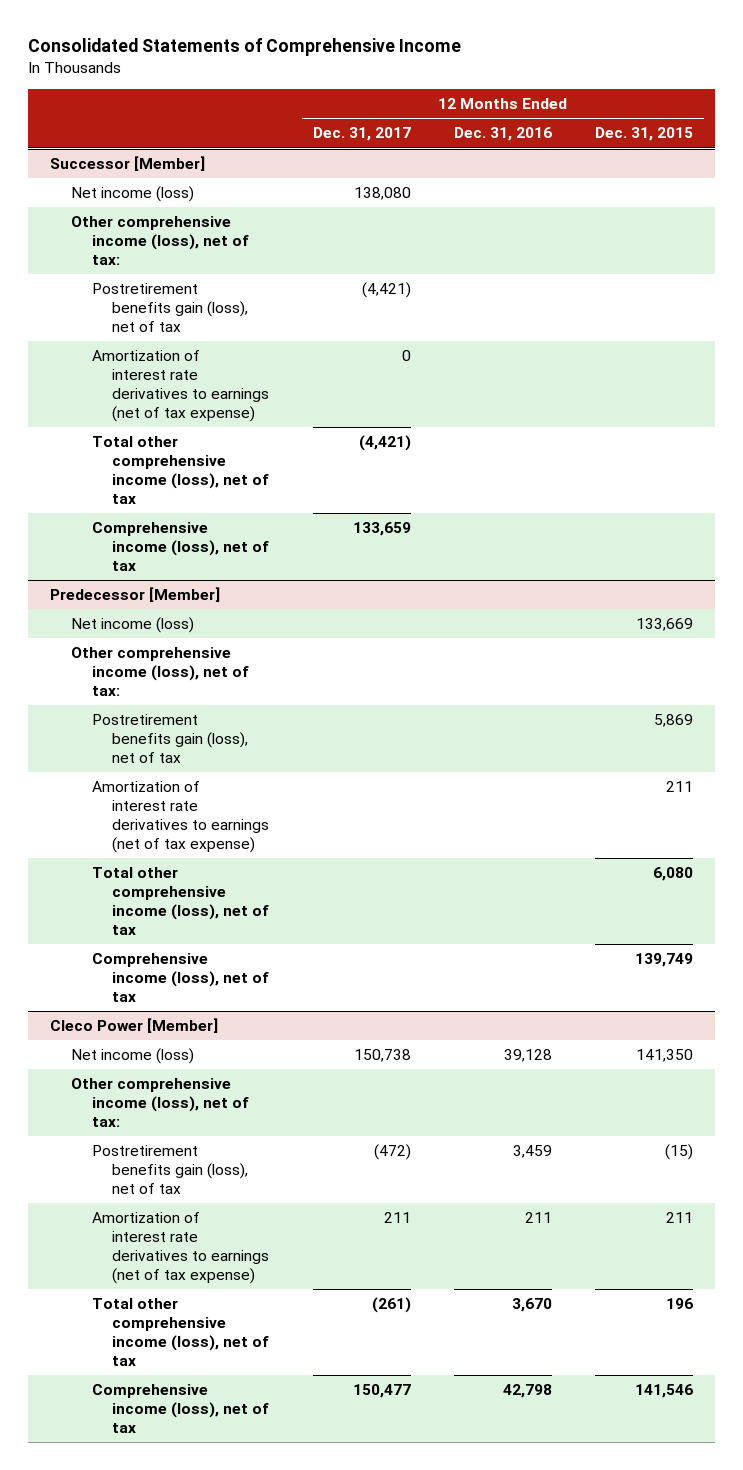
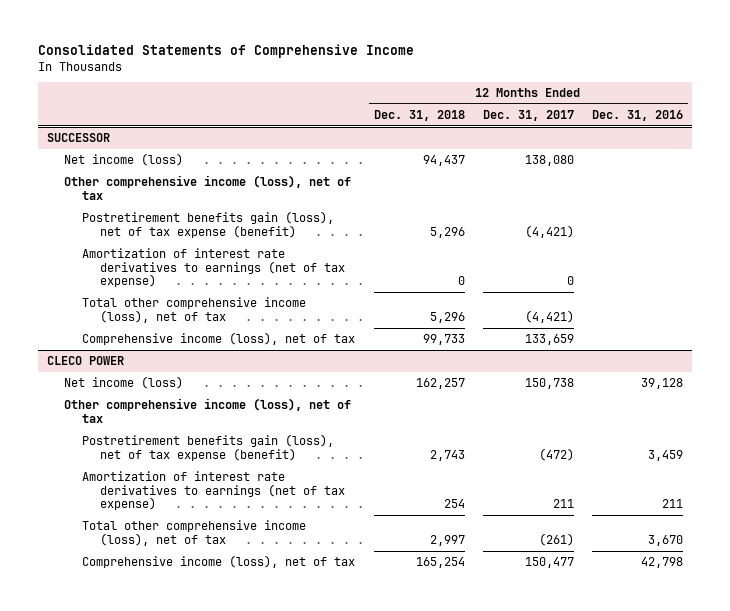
- | 12 Months Ended Dec. 31, 2017 | 12 Months Ended Dec. 31, 2016 | 12 Months Ended Dec. 31, 2015
+ | 12 Months Ended Dec. 31, 2018 | 12 Months Ended Dec. 31, 2017 | 12 Months Ended Dec. 31, 2016
- Successor [Member]
+ SUCCESSOR
- Other comprehensive income (loss), net of tax:
- Postretirement benefits gain (loss), net of tax | (4,421) | |
+ Other comprehensive income (loss), net of tax
+ Postretirement benefits gain (loss), net of tax expense (benefit) | 5,296 | (4,421) |
- Predecessor [Member]
- Net income (loss) | | | 133,669
- Other comprehensive income (loss), net of tax:
- Postretirement benefits gain (loss), net of tax | | | 5,869
- Amortization of interest rate derivatives to earnings (net of tax expense) | | | 211
- Total other comprehensive income (loss), net of tax | | | 6,080
- Comprehensive income (loss), net of tax | | | 139,749
- Cleco Power [Member]
+ CLECO POWER
- Other comprehensive income (loss), net of tax:
- Postretirement benefits gain (loss), net of tax | (472) | 3,459 | (15)
+ Other comprehensive income (loss), net of tax
+ Postretirement benefits gain (loss), net of tax expense (benefit) | 2,743 | (472) | 3,459

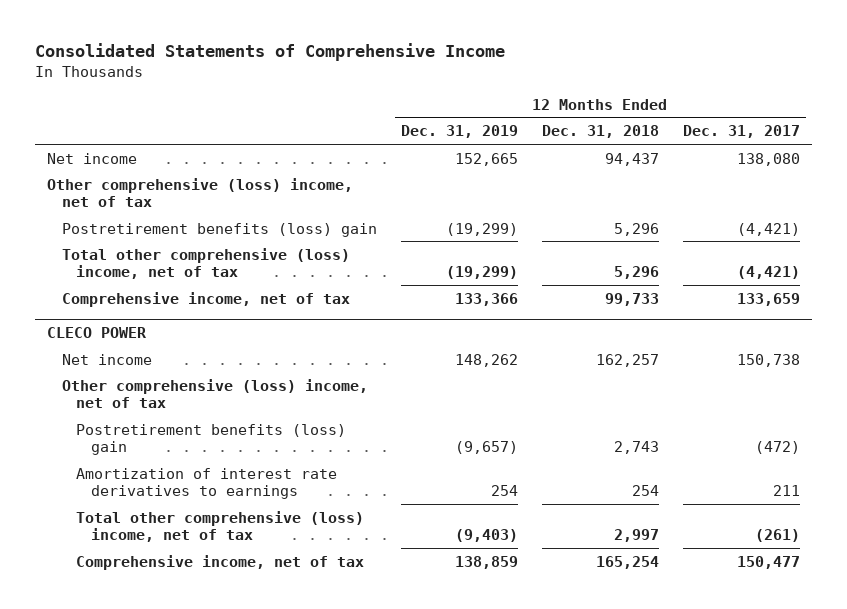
- | 12 Months Ended Dec. 31, 2018 | 12 Months Ended Dec. 31, 2017 | 12 Months Ended Dec. 31, 2016
+ | 12 Months Ended Dec. 31, 2019 | 12 Months Ended Dec. 31, 2018 | 12 Months Ended Dec. 31, 2017
- SUCCESSOR
- Net income (loss) | 94,437 | 138,080 |
- Other comprehensive income (loss), net of tax
- Postretirement benefits gain (loss), net of tax expense (benefit) | 5,296 | (4,421) |
- Amortization of interest rate derivatives to earnings (net of tax expense) | 0 | 0 |
- Total other comprehensive income (loss), net of tax | 5,296 | (4,421) |
- Comprehensive income (loss), net of tax | 99,733 | 133,659 |
+ Net income | 152,665 | 94,437 | 138,080
+ Other comprehensive (loss) income, net of tax
+ Postretirement benefits (loss) gain | (19,299) | 5,296 | (4,421)
+ Total other comprehensive (loss) income, net of tax | (19,299) | 5,296 | (4,421)
+ Comprehensive income, net of tax | 133,366 | 99,733 | 133,659
@ CLECO POWER
- Net income (loss) | 162,257 | 150,738 | 39,128
- Other comprehensive income (loss), net of tax
- Postretirement benefits gain (loss), net of tax expense (benefit) | 2,743 | (472) | 3,459
- Amortization of interest rate derivatives to earnings (net of tax expense) | 254 | 211 | 211
- Total other comprehensive income (loss), net of tax | 2,997 | (261) | 3,670
- Comprehensive income (loss), net of tax | 165,254 | 150,477 | 42,798
+ Net income | 148,262 | 162,257 | 150,738
+ Other comprehensive (loss) income, net of tax
+ Postretirement benefits (loss) gain | (9,657) | 2,743 | (472)
+ Amortization of interest rate derivatives to earnings | 254 | 254 | 211
+ Total other comprehensive (loss) income, net of tax | (9,403) | 2,997 | (261)
+ Comprehensive income, net of tax | 138,859 | 165,254 | 150,477

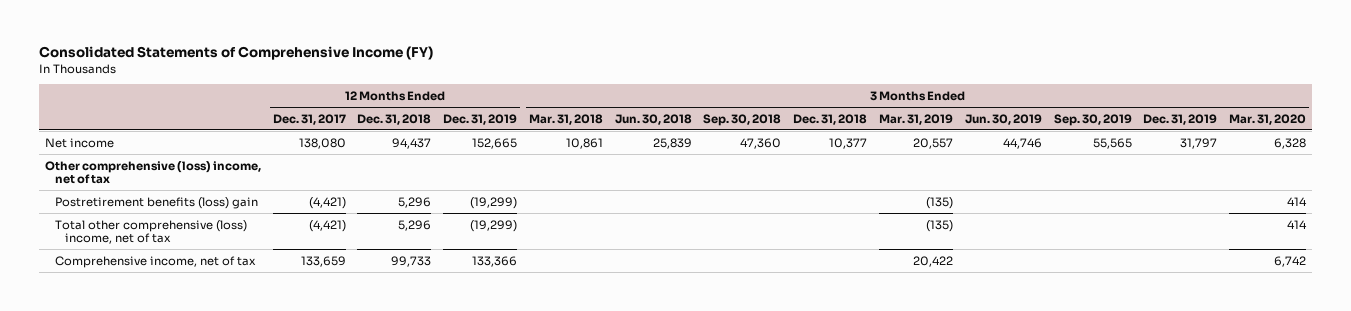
- Consolidated Statements of Comprehensive Income
+ Consolidated Statements of Comprehensive Income (FY)
- | 12 Months Ended Dec. 31, 2019 | 12 Months Ended Dec. 31, 2018 | 12 Months Ended Dec. 31, 2017
+ | 12 Months Ended Dec. 31, 2017 | 12 Months Ended Dec. 31, 2018 | 12 Months Ended Dec. 31, 2019 | 3 Months Ended Mar. 31, 2018 | 3 Months Ended Jun. 30, 2018 | 3 Months Ended Sep. 30, 2018 | 3 Months Ended Dec. 31, 2018 | 3 Months Ended Mar. 31, 2019 | 3 Months Ended Jun. 30, 2019 | 3 Months Ended Sep. 30, 2019 | 3 Months Ended Dec. 31, 2019 | 3 Months Ended Mar. 31, 2020
- CLECO POWER
- Net income | 148,262 | 162,257 | 150,738
- Other comprehensive (loss) income, net of tax
- Postretirement benefits (loss) gain | (9,657) | 2,743 | (472)
- Amortization of interest rate derivatives to earnings | 254 | 254 | 211
- Total other comprehensive (loss) income, net of tax | (9,403) | 2,997 | (261)
- Comprehensive income, net of tax | 138,859 | 165,254 | 150,477

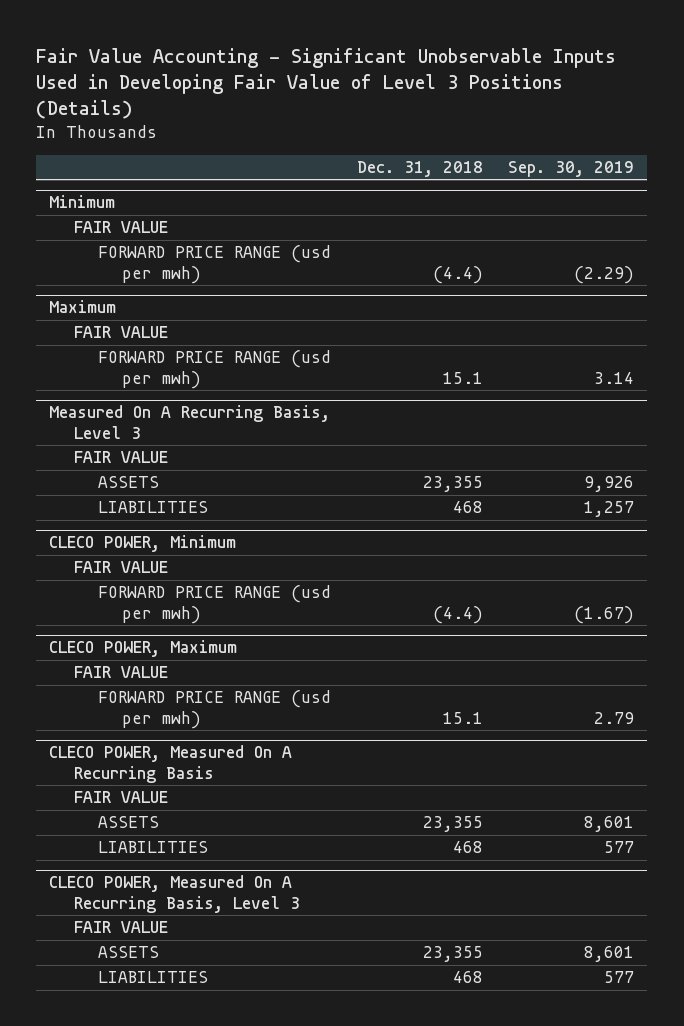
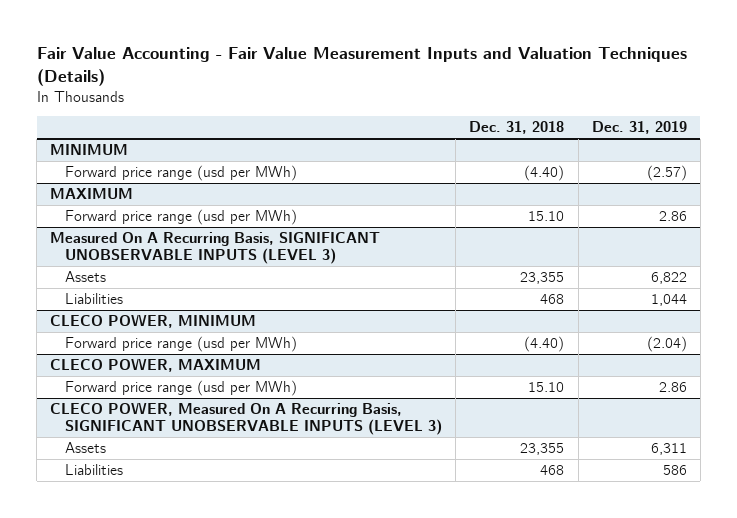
- Fair Value Accounting - Significant Unobservable Inputs Used in Developing Fair Value of Level 3 Positions (Details)
+ Fair Value Accounting - Fair Value Measurement Inputs and Valuation Techniques (Details)
- | Dec. 31, 2018 | Sep. 30, 2019
+ | Dec. 31, 2018 | Dec. 31, 2019
- Minimum
- FAIR VALUE
- FORWARD PRICE RANGE (usd per mwh) | (4.4) | (2.29)
- Maximum
- FAIR VALUE
- FORWARD PRICE RANGE (usd per mwh) | 15.1 | 3.14
- Measured On A Recurring Basis, Level 3
- FAIR VALUE
- ASSETS | 23,355 | 9,926
- LIABILITIES | 468 | 1,257
- CLECO POWER, Minimum
- FAIR VALUE
- FORWARD PRICE RANGE (usd per mwh) | (4.4) | (1.67)
- CLECO POWER, Maximum
- FAIR VALUE
- FORWARD PRICE RANGE (usd per mwh) | 15.1 | 2.79
- CLECO POWER, Measured On A Recurring Basis
- FAIR VALUE
- ASSETS | 23,355 | 8,601
- LIABILITIES | 468 | 577
- CLECO POWER, Measured On A Recurring Basis, Level 3
- FAIR VALUE
- ASSETS | 23,355 | 8,601
- LIABILITIES | 468 | 577
+ MINIMUM
+ Forward price range (usd per MWh) | (4.40) | (2.57)
+ MAXIMUM
+ Forward price range (usd per MWh) | 15.10 | 2.86
+ Measured On A Recurring Basis, SIGNIFICANT UNOBSERVABLE INPUTS (LEVEL 3)
+ Assets | 23,355 | 6,822
+ Liabilities | 468 | 1,044
+ CLECO POWER, MINIMUM
+ Forward price range (usd per MWh) | (4.40) | (2.04)
+ CLECO POWER, MAXIMUM
+ Forward price range (usd per MWh) | 15.10 | 2.86
+ CLECO POWER, Measured On A Recurring Basis, SIGNIFICANT UNOBSERVABLE INPUTS (LEVEL 3)
+ Assets | 23,355 | 6,311
+ Liabilities | 468 | 586

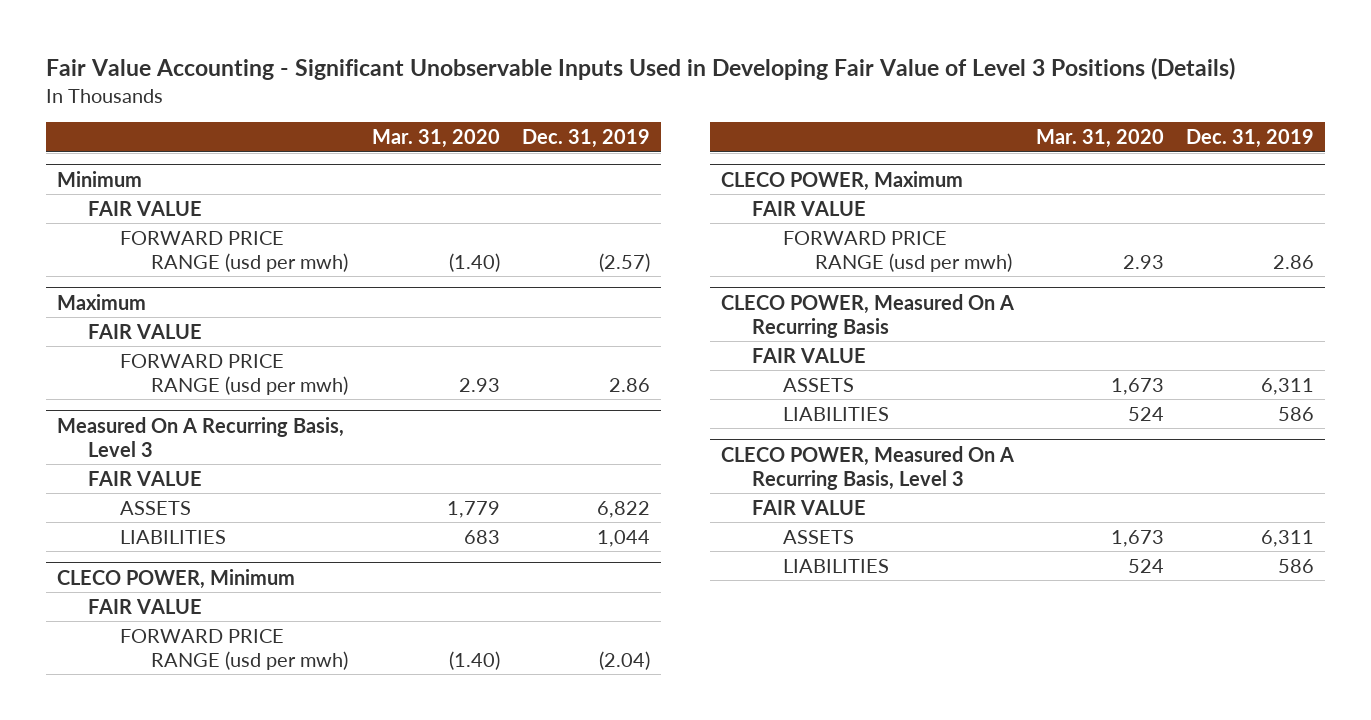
- Fair Value Accounting - Fair Value Measurement Inputs and Valuation Techniques (Details)
+ Fair Value Accounting - Significant Unobservable Inputs Used in Developing Fair Value of Level 3 Positions (Details)
- | Dec. 31, 2018 | Dec. 31, 2019
+ | Mar. 31, 2020 | Dec. 31, 2019
- MINIMUM
- Forward price range (usd per MWh) | (4.40) | (2.57)
- MAXIMUM
- Forward price range (usd per MWh) | 15.10 | 2.86
- Measured On A Recurring Basis, SIGNIFICANT UNOBSERVABLE INPUTS (LEVEL 3)
- Assets | 23,355 | 6,822
- Liabilities | 468 | 1,044
- CLECO POWER, MINIMUM
- Forward price range (usd per MWh) | (4.40) | (2.04)
- CLECO POWER, MAXIMUM
- Forward price range (usd per MWh) | 15.10 | 2.86
- CLECO POWER, Measured On A Recurring Basis, SIGNIFICANT UNOBSERVABLE INPUTS (LEVEL 3)
- Assets | 23,355 | 6,311
- Liabilities | 468 | 586
+ Minimum
+ FAIR VALUE
+ FORWARD PRICE RANGE (usd per mwh) | (1.40) | (2.57)
+ Maximum
+ FAIR VALUE
+ FORWARD PRICE RANGE (usd per mwh) | 2.93 | 2.86
+ Measured On A Recurring Basis, Level 3
+ FAIR VALUE
+ ASSETS | 1,779 | 6,822
+ LIABILITIES | 683 | 1,044
+ CLECO POWER, Minimum
+ FAIR VALUE
+ FORWARD PRICE RANGE (usd per mwh) | (1.40) | (2.04)
+ CLECO POWER, Maximum
+ FAIR VALUE
+ FORWARD PRICE RANGE (usd per mwh) | 2.93 | 2.86
+ CLECO POWER, Measured On A Recurring Basis
+ FAIR VALUE
+ ASSETS | 1,673 | 6,311
+ LIABILITIES | 524 | 586
+ CLECO POWER, Measured On A Recurring Basis, Level 3
+ FAIR VALUE
+ ASSETS | 1,673 | 6,311
+ LIABILITIES | 524 | 586

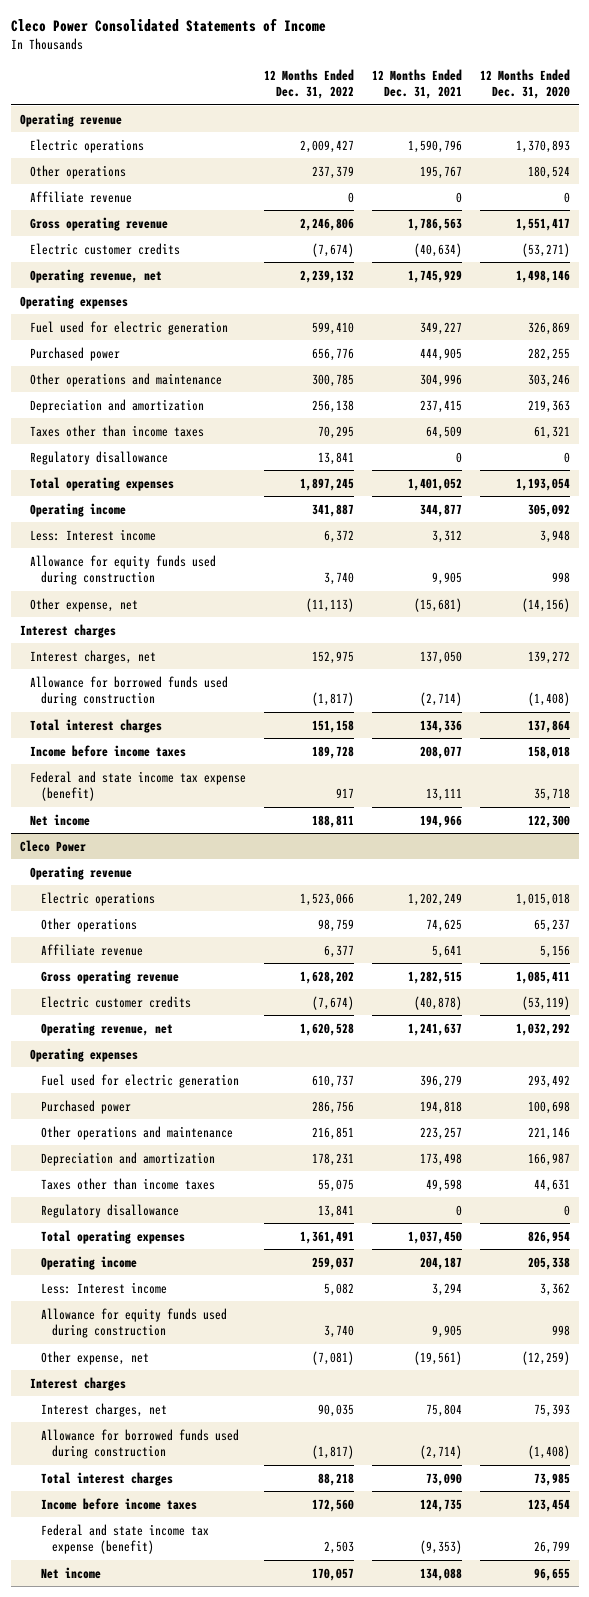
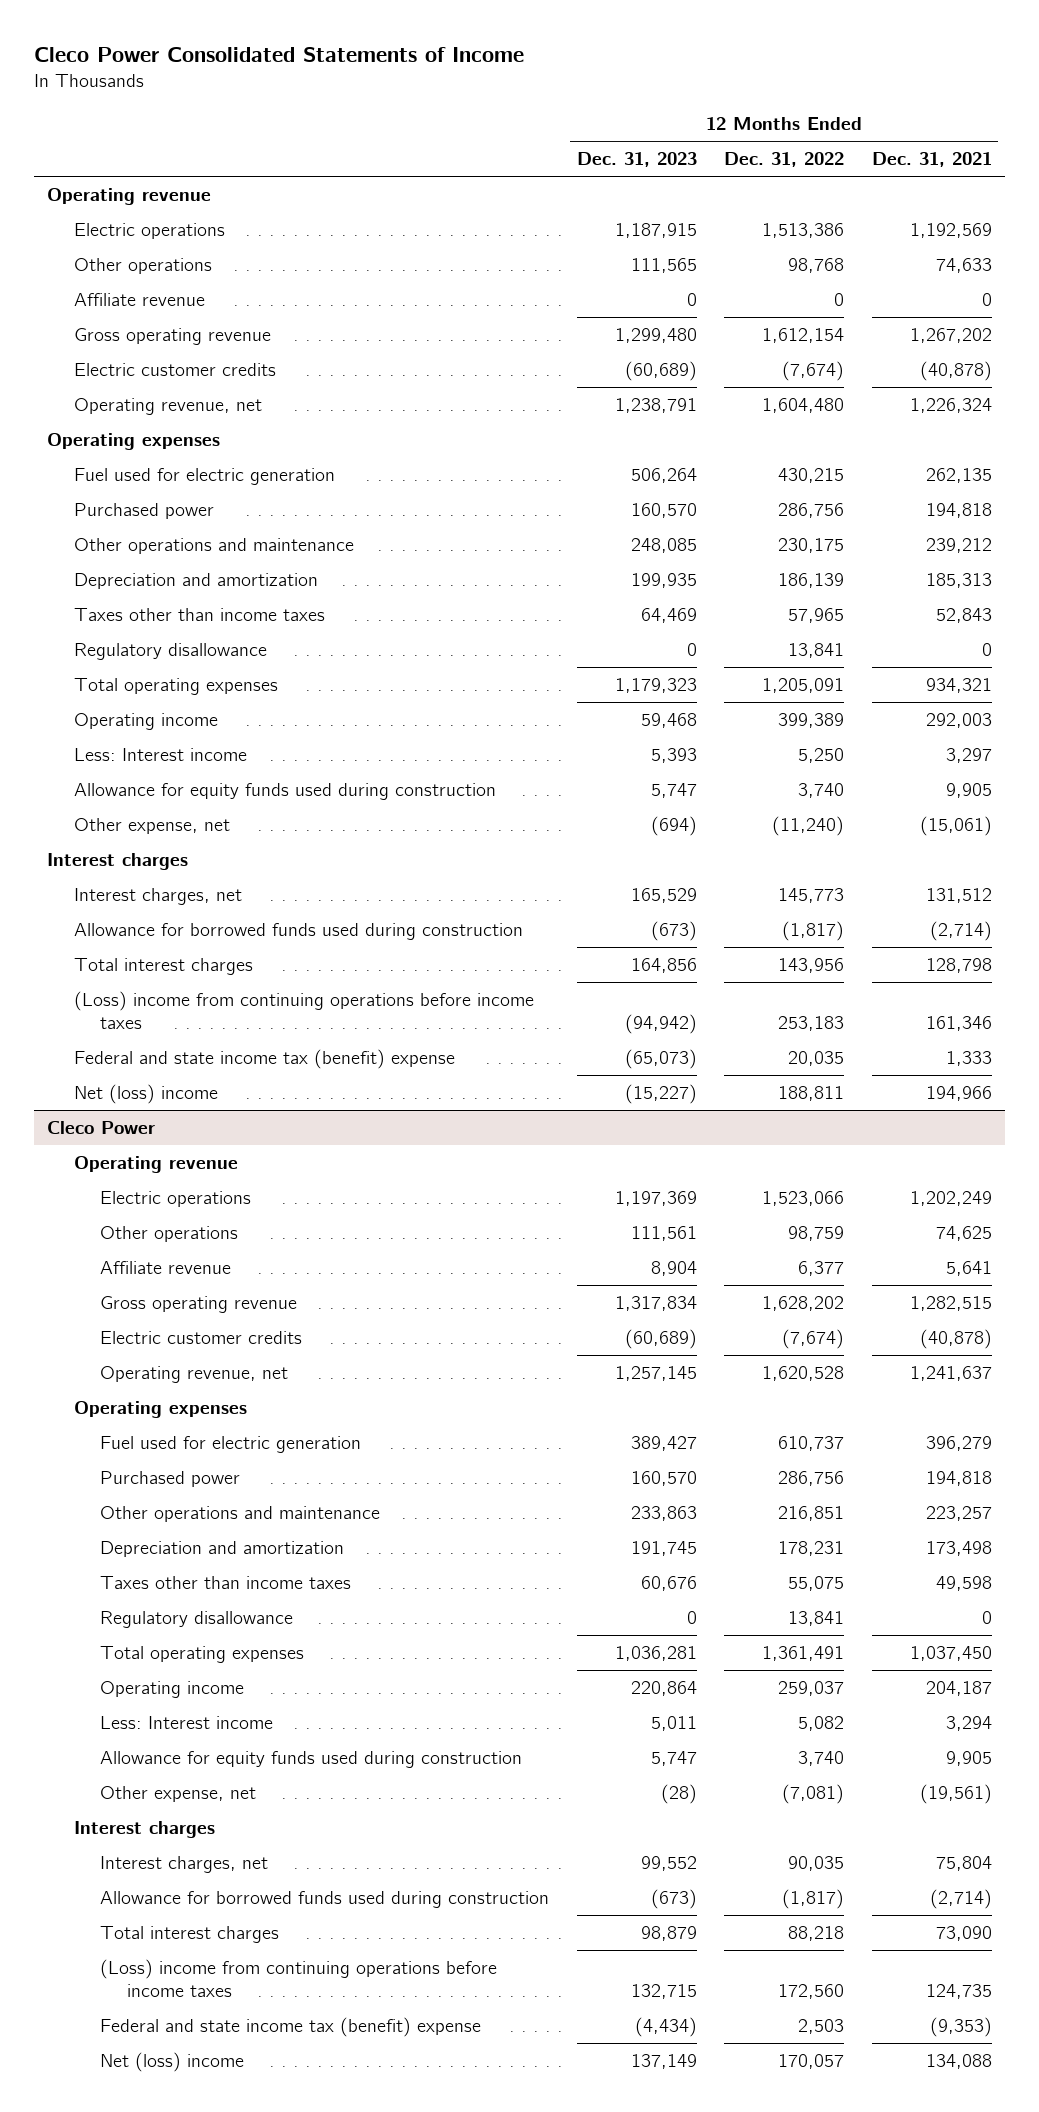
- | 12 Months Ended Dec. 31, 2022 | 12 Months Ended Dec. 31, 2021 | 12 Months Ended Dec. 31, 2020
+ | 12 Months Ended Dec. 31, 2023 | 12 Months Ended Dec. 31, 2022 | 12 Months Ended Dec. 31, 2021
- Electric operations | 2,009,427 | 1,590,796 | 1,370,893
- Other operations | 237,379 | 195,767 | 180,524
+ Electric operations | 1,187,915 | 1,513,386 | 1,192,569
+ Other operations | 111,565 | 98,768 | 74,633
- Gross operating revenue | 2,246,806 | 1,786,563 | 1,551,417
- Electric customer credits | (7,674) | (40,634) | (53,271)
- Operating revenue, net | 2,239,132 | 1,745,929 | 1,498,146
+ Gross operating revenue | 1,299,480 | 1,612,154 | 1,267,202
+ Electric customer credits | (60,689) | (7,674) | (40,878)
+ Operating revenue, net | 1,238,791 | 1,604,480 | 1,226,324
- Fuel used for electric generation | 599,410 | 349,227 | 326,869
- Purchased power | 656,776 | 444,905 | 282,255
- Other operations and maintenance | 300,785 | 304,996 | 303,246
- Depreciation and amortization | 256,138 | 237,415 | 219,363
- Taxes other than income taxes | 70,295 | 64,509 | 61,321
+ Fuel used for electric generation | 506,264 | 430,215 | 262,135
+ Purchased power | 160,570 | 286,756 | 194,818
+ Other operations and maintenance | 248,085 | 230,175 | 239,212
+ Depreciation and amortization | 199,935 | 186,139 | 185,313
+ Taxes other than income taxes | 64,469 | 57,965 | 52,843
- Total operating expenses | 1,897,245 | 1,401,052 | 1,193,054
- Operating income | 341,887 | 344,877 | 305,092
- Less: Interest income | 6,372 | 3,312 | 3,948
+ Total operating expenses | 1,179,323 | 1,205,091 | 934,321
+ Operating income | 59,468 | 399,389 | 292,003
+ Less: Interest income | 5,393 | 5,250 | 3,297
- Other expense, net | (11,113) | (15,681) | (14,156)
+ Other expense, net | (694) | (11,240) | (15,061)
- Interest charges, net | 152,975 | 137,050 | 139,272
+ Interest charges, net | 165,529 | 145,773 | 131,512
- Total interest charges | 151,158 | 134,336 | 137,864
- Income before income taxes | 189,728 | 208,077 | 158,018
- Federal and state income tax expense (benefit) | 917 | 13,111 | 35,718
- Net income | 188,811 | 194,966 | 122,300
+ Total interest charges | 164,856 | 143,956 | 128,798
+ (Loss) income from continuing operations before income taxes | (94,942) | 253,183 | 161,346
+ Federal and state income tax (benefit) expense | (65,073) | 20,035 | 1,333
+ Net (loss) income | (15,227) | 188,811 | 194,966
@ Cleco Power
- Income before income taxes | 172,560 | 124,735 | 123,454
- Federal and state income tax expense (benefit) | 2,503 | (9,353) | 26,799
- Net income | 170,057 | 134,088 | 96,655
+ (Loss) income from continuing operations before income taxes | 132,715 | 172,560 | 124,735
+ Federal and state income tax (benefit) expense | (4,434) | 2,503 | (9,353)
+ Net (loss) income | 137,149 | 170,057 | 134,088

